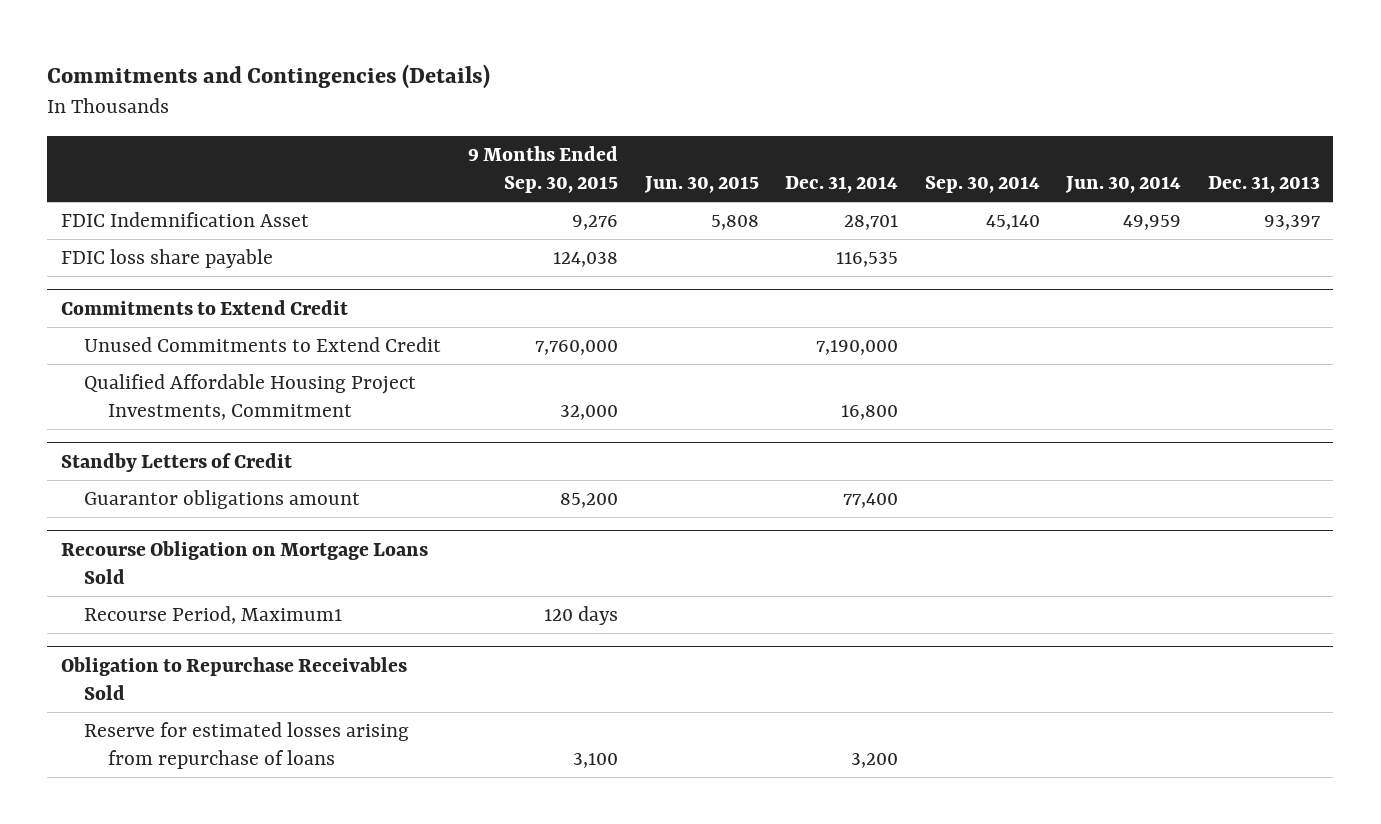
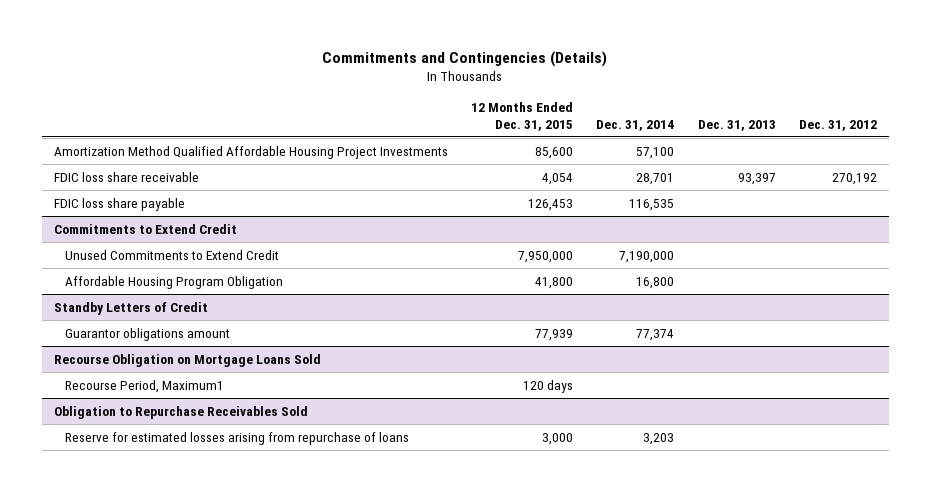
- | 9 Months Ended Sep. 30, 2015 | Jun. 30, 2015 | Dec. 31, 2014 | Sep. 30, 2014 | Jun. 30, 2014 | Dec. 31, 2013
+ | 12 Months Ended Dec. 31, 2015 | Dec. 31, 2014 | Dec. 31, 2013 | Dec. 31, 2012
- FDIC Indemnification Asset | 9,276 | 5,808 | 28,701 | 45,140 | 49,959 | 93,397
+ Amortization Method Qualified Affordable Housing Project Investments | 85,600 | 57,100 | |
+ FDIC loss share receivable | 4,054 | 28,701 | 93,397 | 270,192
@ Commitments to Extend Credit
- Qualified Affordable Housing Project Investments, Commitment | 32,000 | | 16,800 | | |
+ Affordable Housing Program Obligation | 41,800 | 16,800 | |
@ Standby Letters of Credit
- Guarantor obligations amount | 85,200 | | 77,400 | | |
+ Guarantor obligations amount | 77,939 | 77,374 | |
@ Obligation to Repurchase Receivables Sold
- Reserve for estimated losses arising from repurchase of loans | 3,100 | | 3,200 | | |
+ Reserve for estimated losses arising from repurchase of loans | 3,000 | 3,203 | |

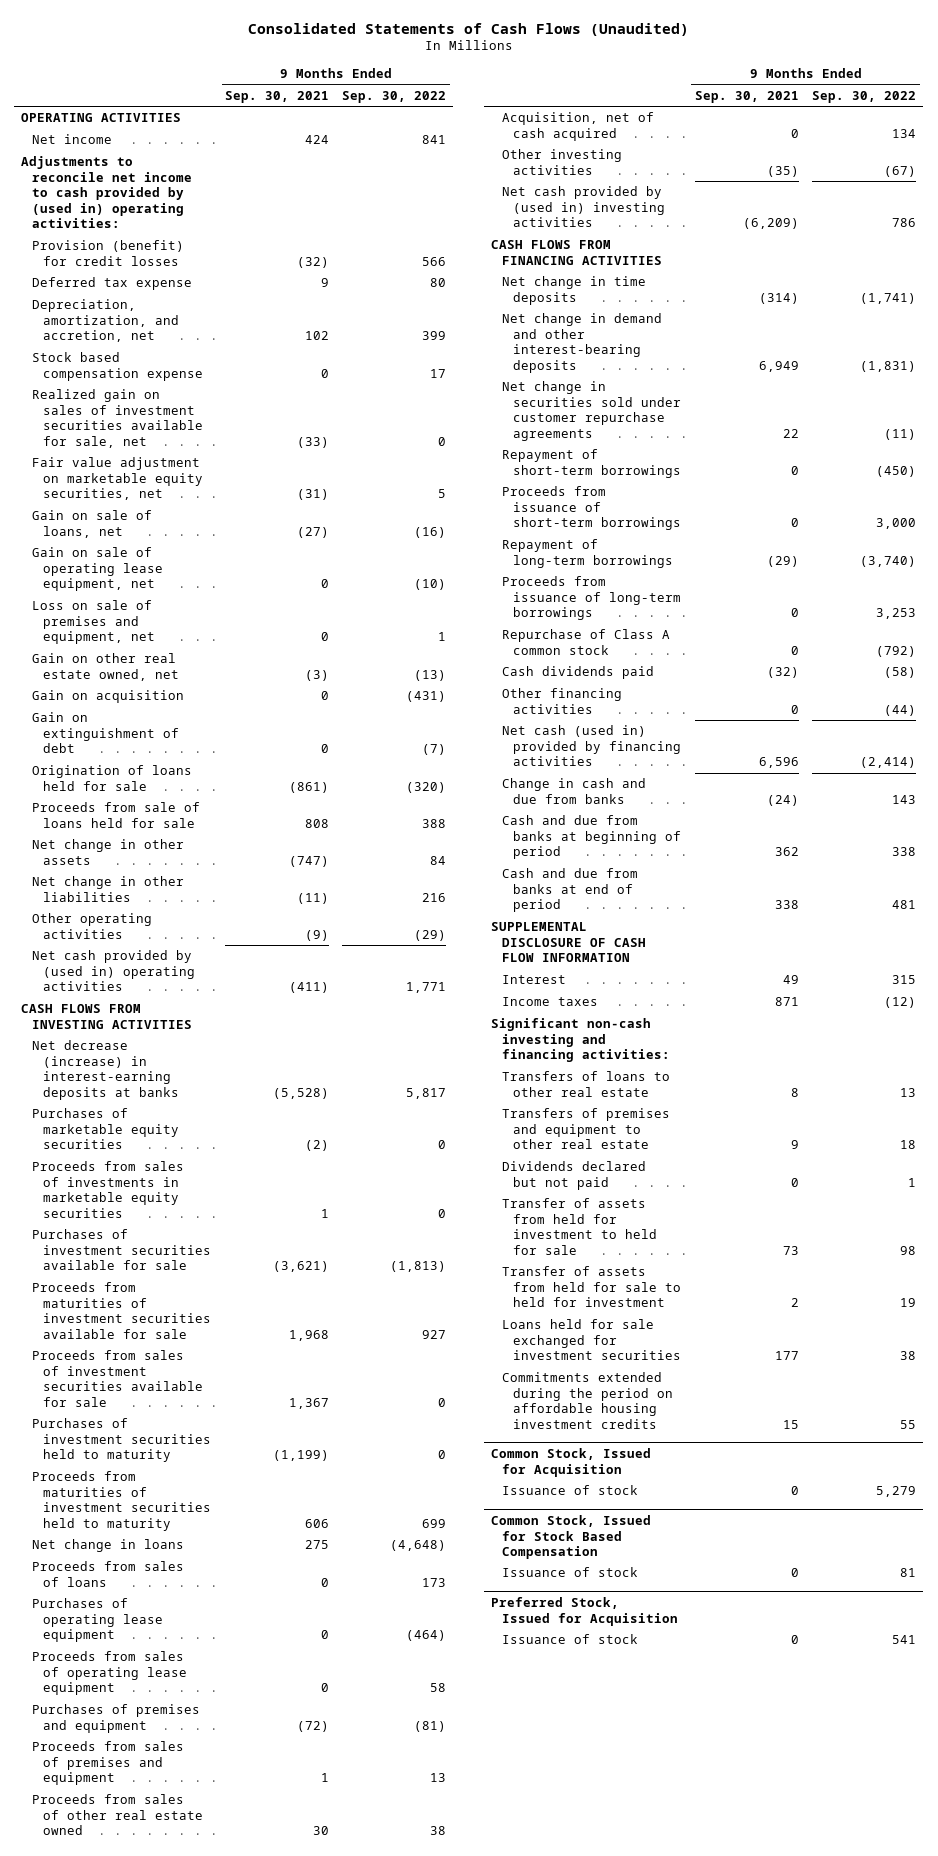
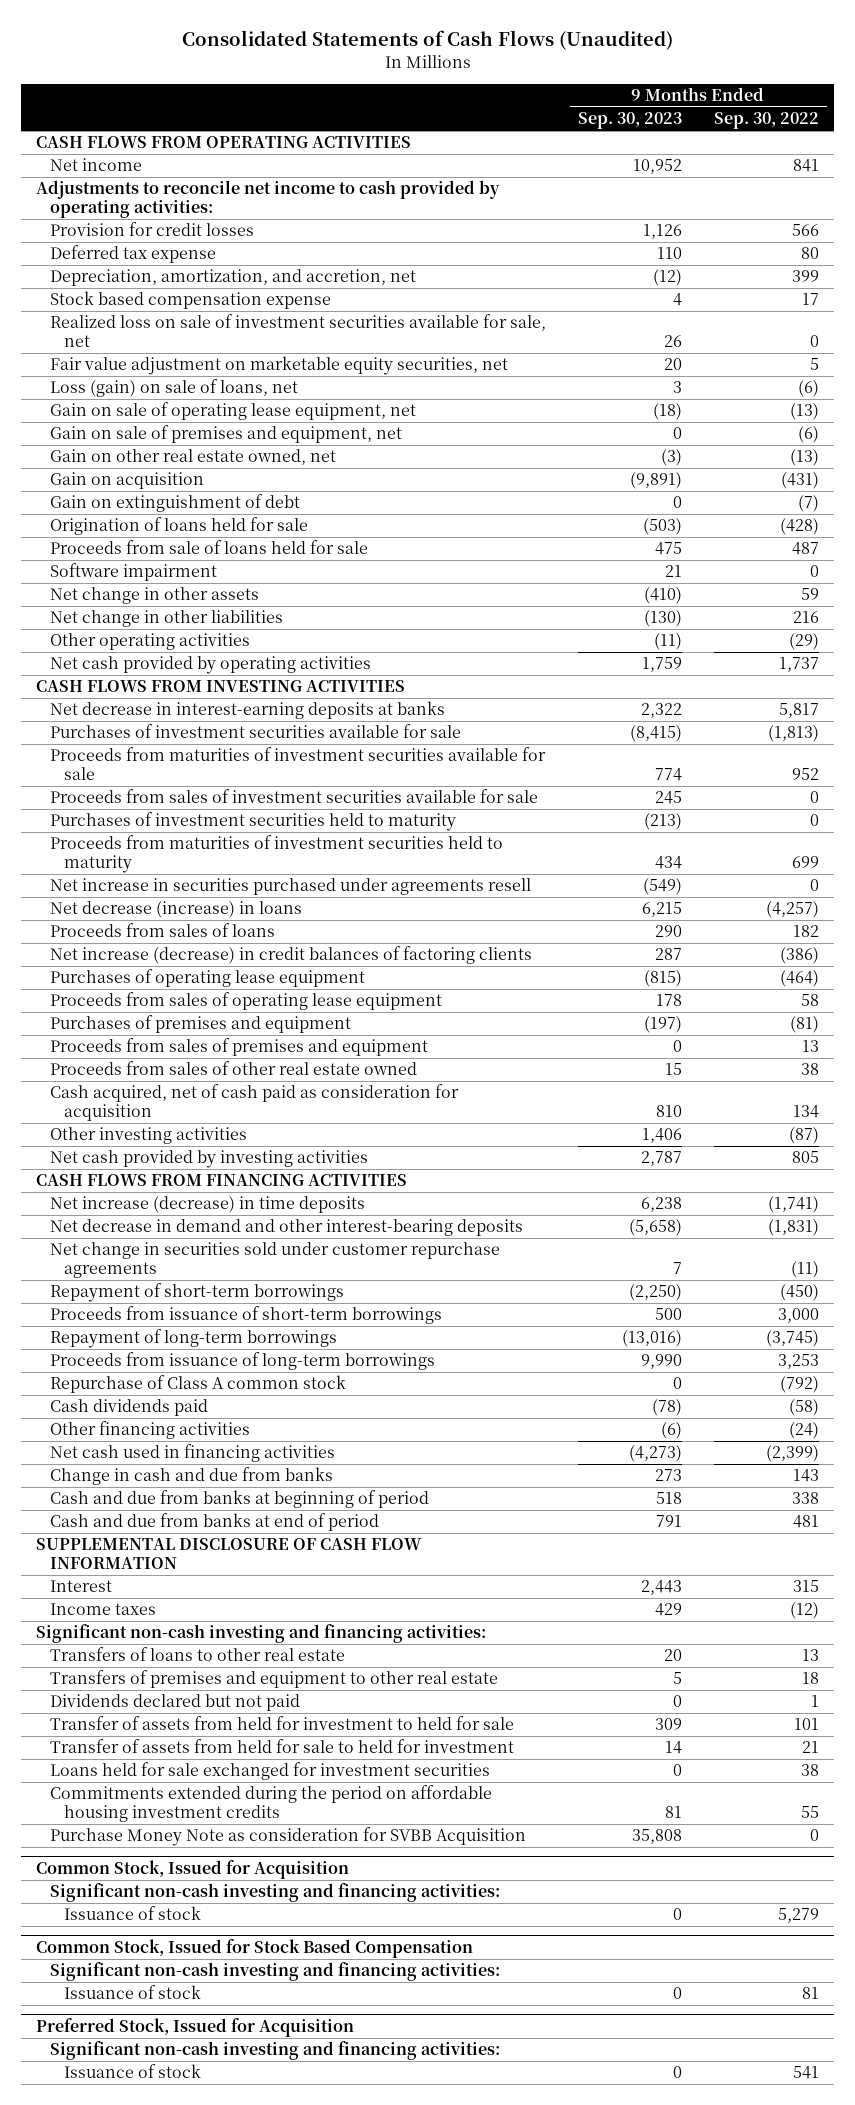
- | 9 Months Ended Sep. 30, 2021 | 9 Months Ended Sep. 30, 2022
+ | 9 Months Ended Sep. 30, 2023 | 9 Months Ended Sep. 30, 2022
- OPERATING ACTIVITIES
+ CASH FLOWS FROM OPERATING ACTIVITIES
- Adjustments to reconcile net income to cash provided by (used in) operating activities:
- Provision (benefit) for credit losses | (32) | 566
+ Adjustments to reconcile net income to cash provided by operating activities:
+ Provision for credit losses | 1,126 | 566
- Realized gain on sales of investment securities available for sale, net | (33) | 0
+ Realized loss on sale of investment securities available for sale, net | 26 | 0
- Gain on sale of loans, net | (27) | (16)
- Gain on sale of operating lease equipment, net | 0 | (10)
- Loss on sale of premises and equipment, net | 0 | 1
+ Loss (gain) on sale of loans, net | 3 | (6)
+ Gain on sale of operating lease equipment, net | (18) | (13)
+ Gain on sale of premises and equipment, net | 0 | (6)
- Origination of loans held for sale | (861) | (320)
- Proceeds from sale of loans held for sale | 808 | 388
- Net change in other assets | (747) | 84
+ Origination of loans held for sale | (503) | (428)
+ Proceeds from sale of loans held for sale | 475 | 487
+ Software impairment | 21 | 0
+ Net change in other assets | (410) | 59
- Net cash provided by (used in) operating activities | (411) | 1,771
+ Net cash provided by operating activities | 1,759 | 1,737
- Net decrease (increase) in interest-earning deposits at banks | (5,528) | 5,817
- Purchases of marketable equity securities | (2) | 0
- Proceeds from sales of investments in marketable equity securities | 1 | 0
+ Net decrease in interest-earning deposits at banks | 2,322 | 5,817
- Proceeds from maturities of investment securities available for sale | 1,968 | 927
+ Proceeds from maturities of investment securities available for sale | 774 | 952
- Net change in loans | 275 | (4,648)
- Proceeds from sales of loans | 0 | 173
+ Net increase in securities purchased under agreements resell | (549) | 0
+ Net decrease (increase) in loans | 6,215 | (4,257)
+ Proceeds from sales of loans | 290 | 182
+ Net increase (decrease) in credit balances of factoring clients | 287 | (386)
- Acquisition, net of cash acquired | 0 | 134
- Other investing activities | (35) | (67)
- Net cash provided by (used in) investing activities | (6,209) | 786
+ Cash acquired, net of cash paid as consideration for acquisition | 810 | 134
+ Other investing activities | 1,406 | (87)
+ Net cash provided by investing activities | 2,787 | 805
- Net change in time deposits | (314) | (1,741)
- Net change in demand and other interest-bearing deposits | 6,949 | (1,831)
+ Net increase (decrease) in time deposits | 6,238 | (1,741)
+ Net decrease in demand and other interest-bearing deposits | (5,658) | (1,831)
- Repayment of long-term borrowings | (29) | (3,740)
+ Repayment of long-term borrowings | (13,016) | (3,745)
- Other financing activities | 0 | (44)
- Net cash (used in) provided by financing activities | 6,596 | (2,414)
+ Other financing activities | (6) | (24)
+ Net cash used in financing activities | (4,273) | (2,399)
- Transfer of assets from held for investment to held for sale | 73 | 98
- Transfer of assets from held for sale to held for investment | 2 | 19
+ Transfer of assets from held for investment to held for sale | 309 | 101
+ Transfer of assets from held for sale to held for investment | 14 | 21
+ Purchase Money Note as consideration for SVBB Acquisition | 35,808 | 0
@ Common Stock, Issued for Acquisition
+ Significant non-cash investing and financing activities:
@ Common Stock, Issued for Stock Based Compensation
+ Significant non-cash investing and financing activities:
@ Preferred Stock, Issued for Acquisition
+ Significant non-cash investing and financing activities:

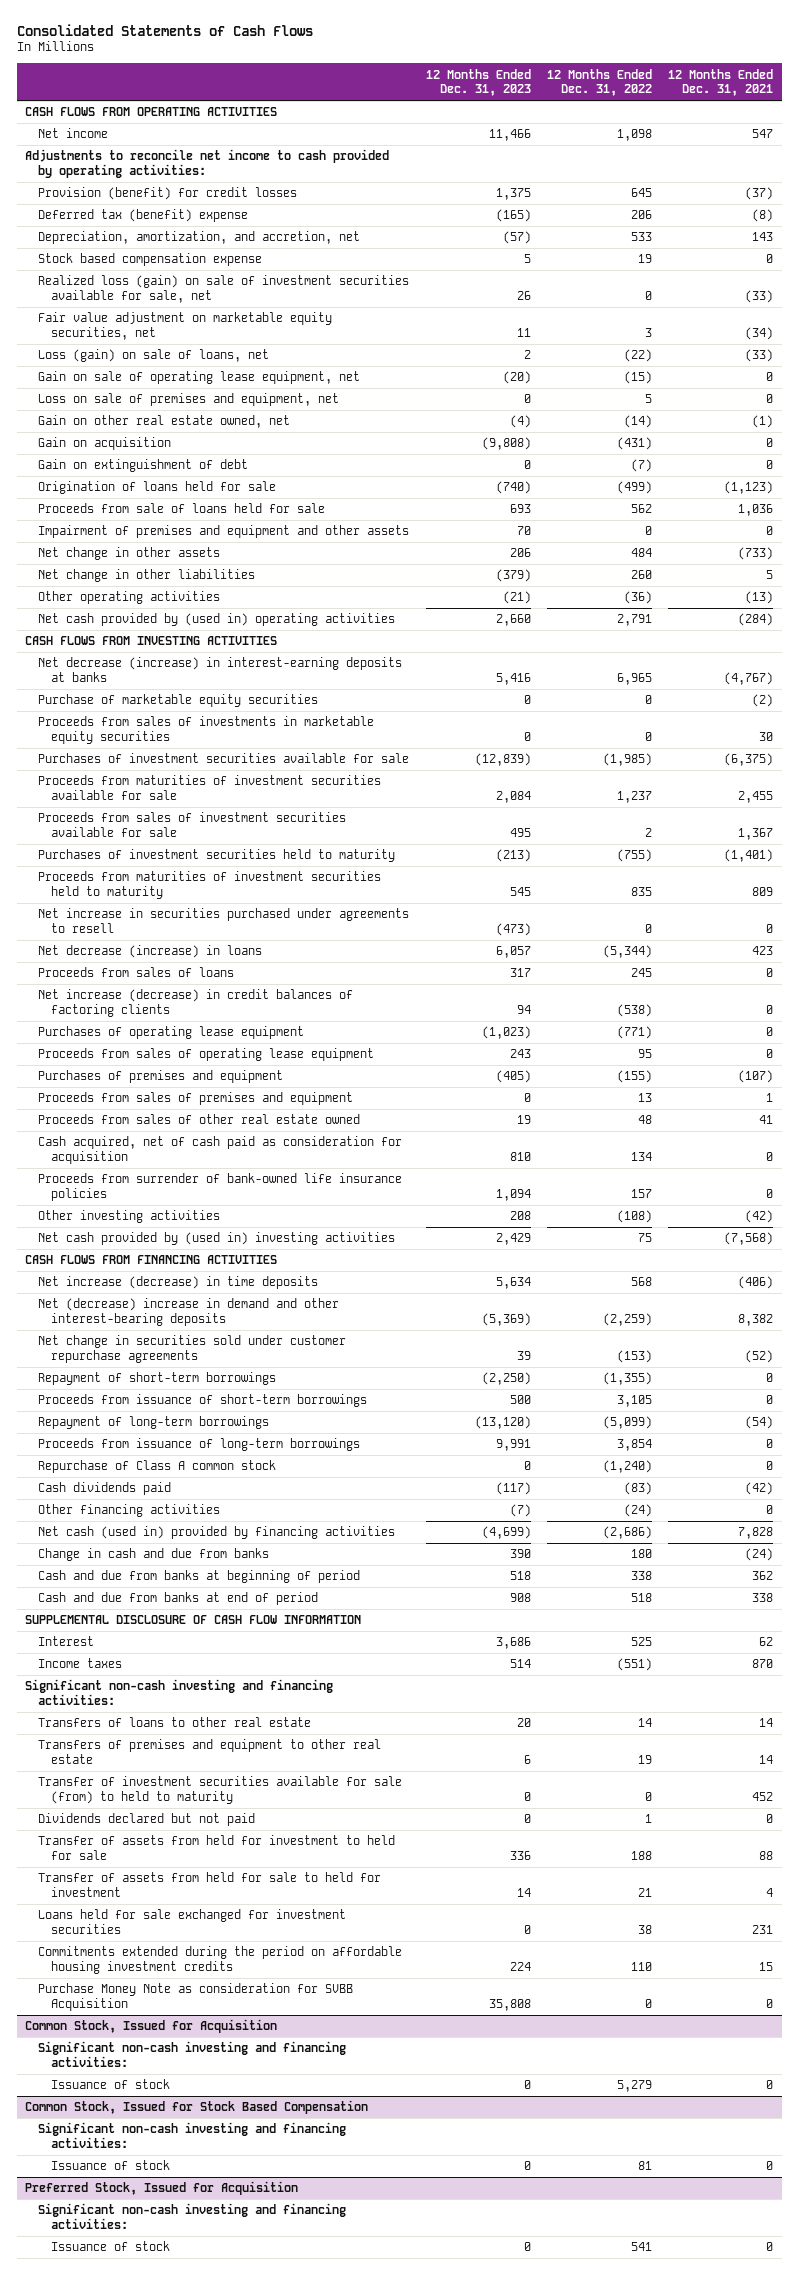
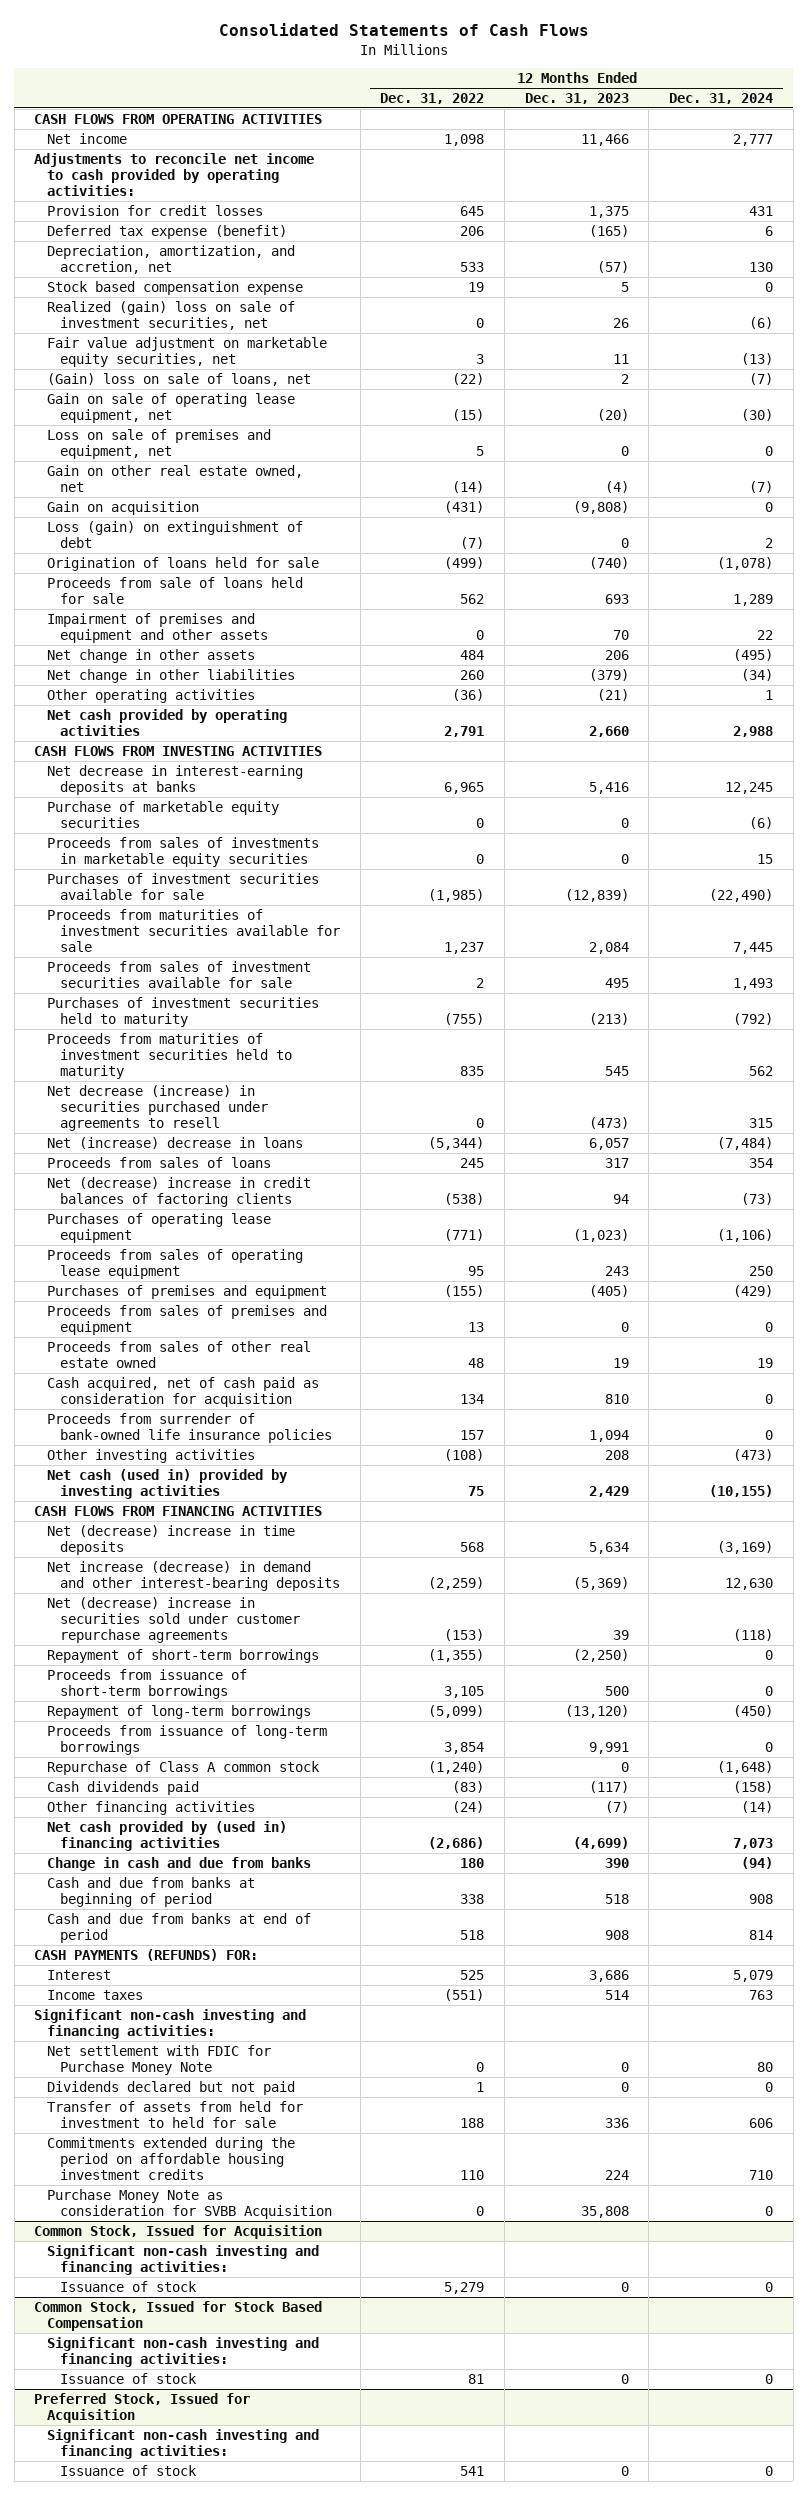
- | 12 Months Ended Dec. 31, 2023 | 12 Months Ended Dec. 31, 2022 | 12 Months Ended Dec. 31, 2021
+ | 12 Months Ended Dec. 31, 2022 | 12 Months Ended Dec. 31, 2023 | 12 Months Ended Dec. 31, 2024
- Provision (benefit) for credit losses | 1,375 | 645 | (37)
- Deferred tax (benefit) expense | (165) | 206 | (8)
+ Provision for credit losses | 645 | 1,375 | 431
+ Deferred tax expense (benefit) | 206 | (165) | 6
- Realized loss (gain) on sale of investment securities available for sale, net | 26 | 0 | (33)
+ Realized (gain) loss on sale of investment securities, net | 0 | 26 | (6)
- Loss (gain) on sale of loans, net | 2 | (22) | (33)
+ (Gain) loss on sale of loans, net | (22) | 2 | (7)
- Gain on extinguishment of debt | 0 | (7) | 0
+ Loss (gain) on extinguishment of debt | (7) | 0 | 2
- Net cash provided by (used in) operating activities | 2,660 | 2,791 | (284)
+ Net cash provided by operating activities | 2,791 | 2,660 | 2,988
- Net decrease (increase) in interest-earning deposits at banks | 5,416 | 6,965 | (4,767)
+ Net decrease in interest-earning deposits at banks | 6,965 | 5,416 | 12,245
- Net increase in securities purchased under agreements to resell | (473) | 0 | 0
- Net decrease (increase) in loans | 6,057 | (5,344) | 423
+ Net decrease (increase) in securities purchased under agreements to resell | 0 | (473) | 315
+ Net (increase) decrease in loans | (5,344) | 6,057 | (7,484)
- Net increase (decrease) in credit balances of factoring clients | 94 | (538) | 0
+ Net (decrease) increase in credit balances of factoring clients | (538) | 94 | (73)
- Net cash provided by (used in) investing activities | 2,429 | 75 | (7,568)
+ Net cash (used in) provided by investing activities | 75 | 2,429 | (10,155)
- Net increase (decrease) in time deposits | 5,634 | 568 | (406)
- Net (decrease) increase in demand and other interest-bearing deposits | (5,369) | (2,259) | 8,382
- Net change in securities sold under customer repurchase agreements | 39 | (153) | (52)
+ Net (decrease) increase in time deposits | 568 | 5,634 | (3,169)
+ Net increase (decrease) in demand and other interest-bearing deposits | (2,259) | (5,369) | 12,630
+ Net (decrease) increase in securities sold under customer repurchase agreements | (153) | 39 | (118)
- Net cash (used in) provided by financing activities | (4,699) | (2,686) | 7,828
+ Net cash provided by (used in) financing activities | (2,686) | (4,699) | 7,073
- SUPPLEMENTAL DISCLOSURE OF CASH FLOW INFORMATION
+ CASH PAYMENTS (REFUNDS) FOR:
- Transfers of loans to other real estate | 20 | 14 | 14
- Transfers of premises and equipment to other real estate | 6 | 19 | 14
- Transfer of investment securities available for sale (from) to held to maturity | 0 | 0 | 452
+ Net settlement with FDIC for Purchase Money Note | 0 | 0 | 80
- Transfer of assets from held for sale to held for investment | 14 | 21 | 4
- Loans held for sale exchanged for investment securities | 0 | 38 | 231

